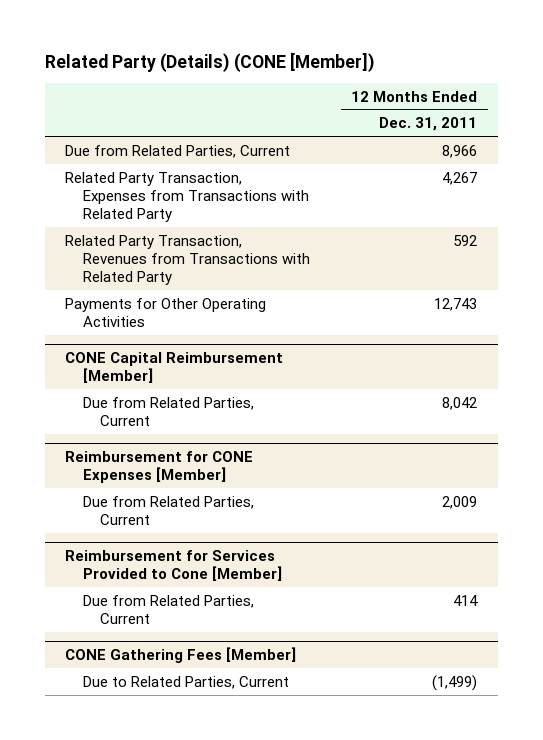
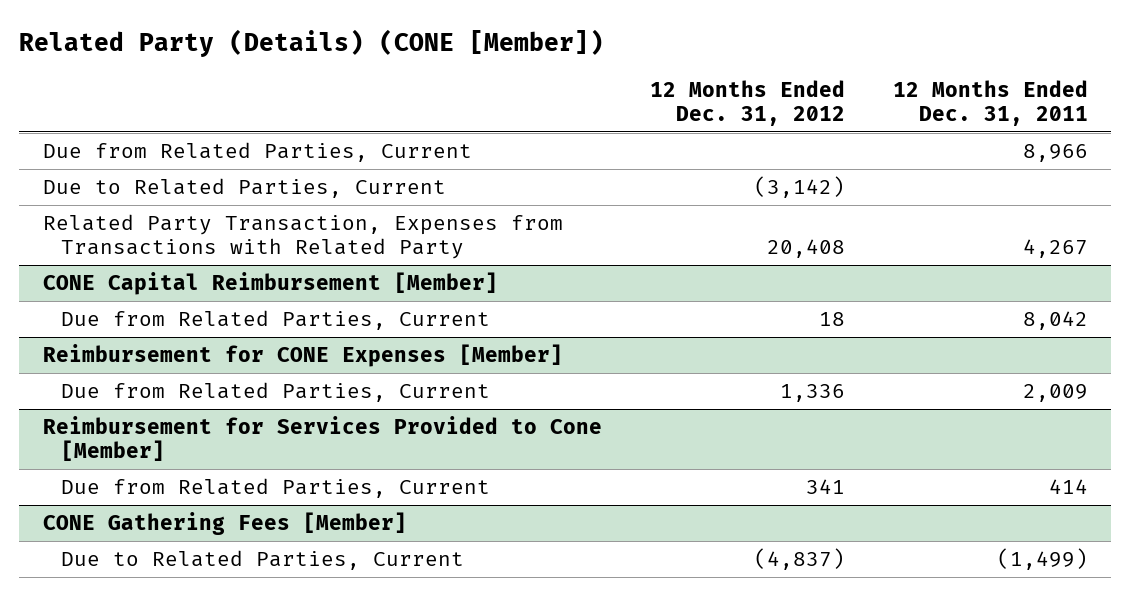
- | 12 Months Ended Dec. 31, 2011
+ | 12 Months Ended Dec. 31, 2012 | 12 Months Ended Dec. 31, 2011
+ Due to Related Parties, Current | (3,142) |
- Related Party Transaction, Revenues from Transactions with Related Party | 592
- Payments for Other Operating Activities | 12,743

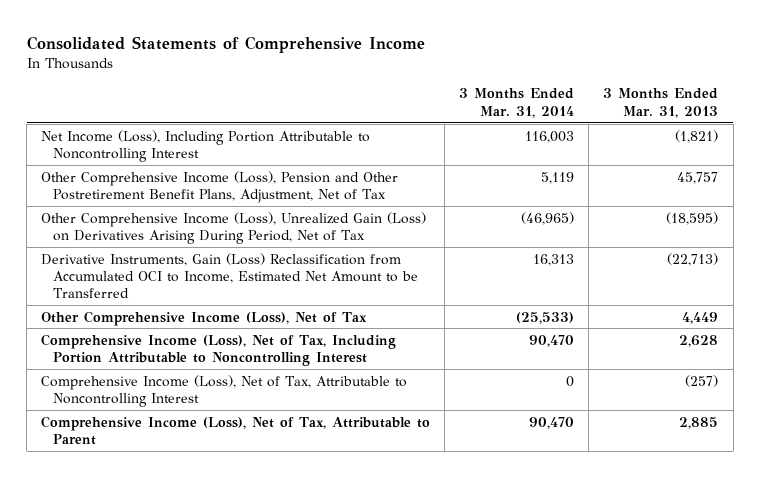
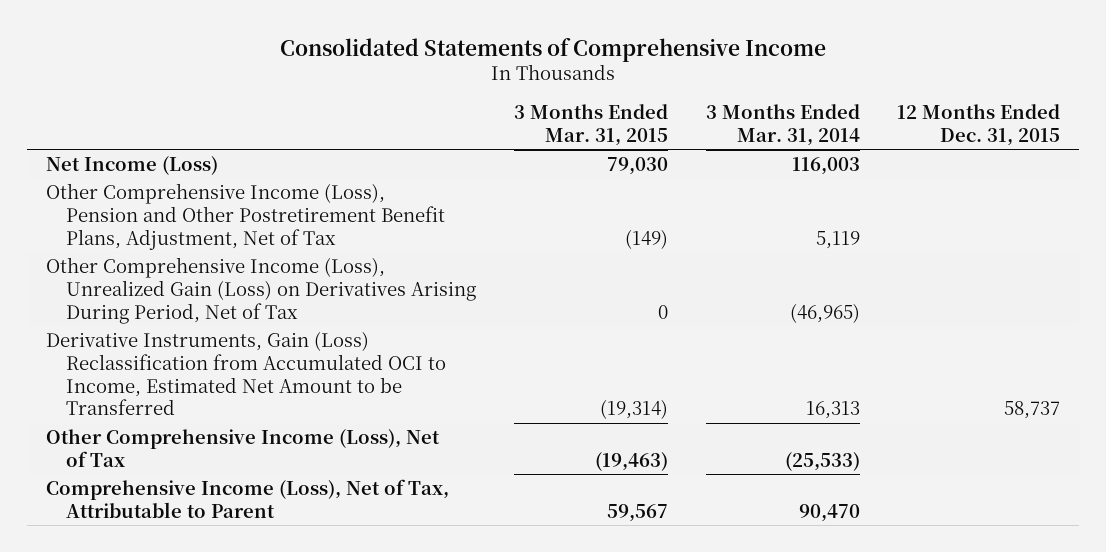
- | 3 Months Ended Mar. 31, 2014 | 3 Months Ended Mar. 31, 2013
+ | 3 Months Ended Mar. 31, 2015 | 3 Months Ended Mar. 31, 2014 | 12 Months Ended Dec. 31, 2015
- Net Income (Loss), Including Portion Attributable to Noncontrolling Interest | 116,003 | (1,821)
+ Net Income (Loss) | 79,030 | 116,003 |
- Comprehensive Income (Loss), Net of Tax, Including Portion Attributable to Noncontrolling Interest | 90,470 | 2,628
- Comprehensive Income (Loss), Net of Tax, Attributable to Noncontrolling Interest | 0 | (257)

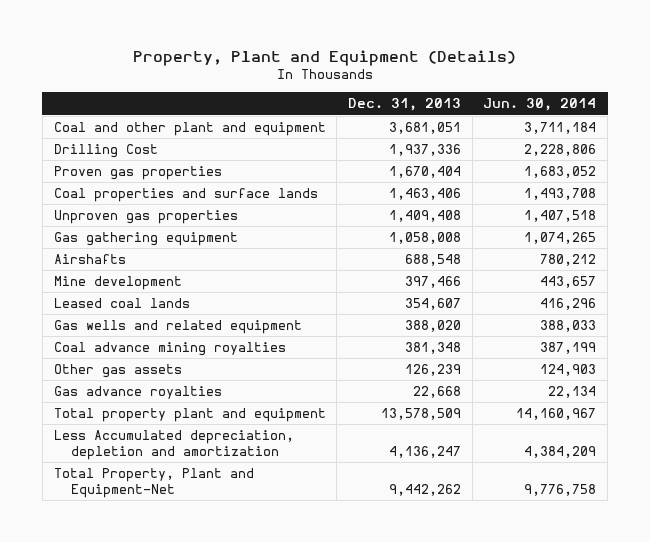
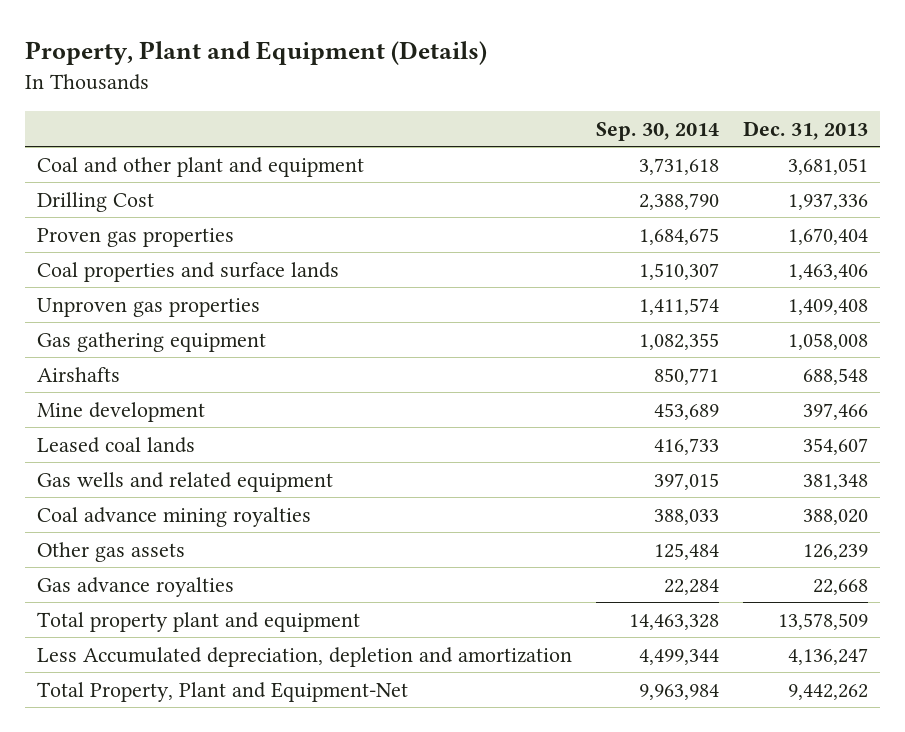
- | Dec. 31, 2013 | Jun. 30, 2014
+ | Sep. 30, 2014 | Dec. 31, 2013
- Gas wells and related equipment | 388,020 | 388,033
- Coal advance mining royalties | 381,348 | 387,199
+ Gas wells and related equipment | 397,015 | 381,348
+ Coal advance mining royalties | 388,033 | 388,020

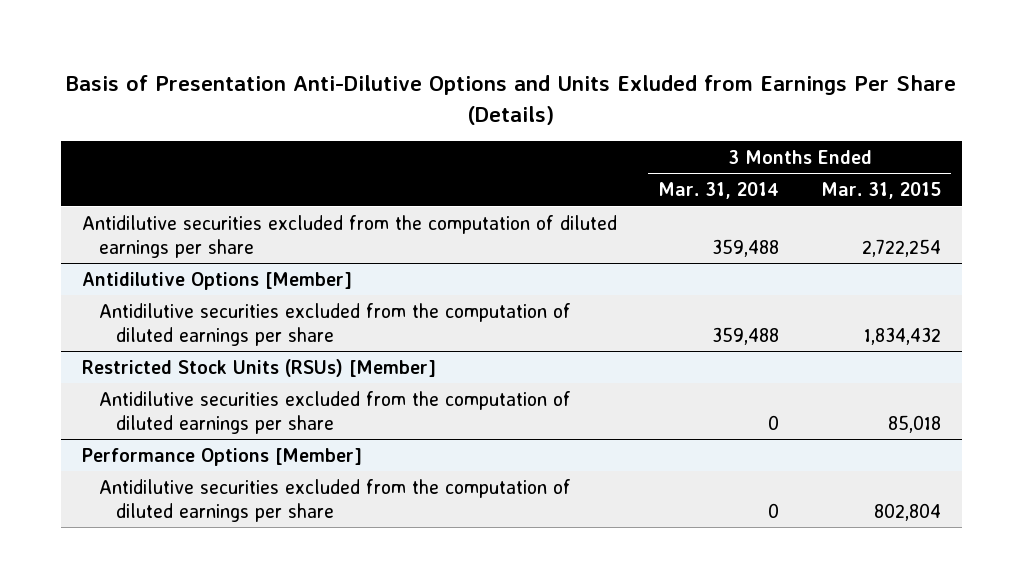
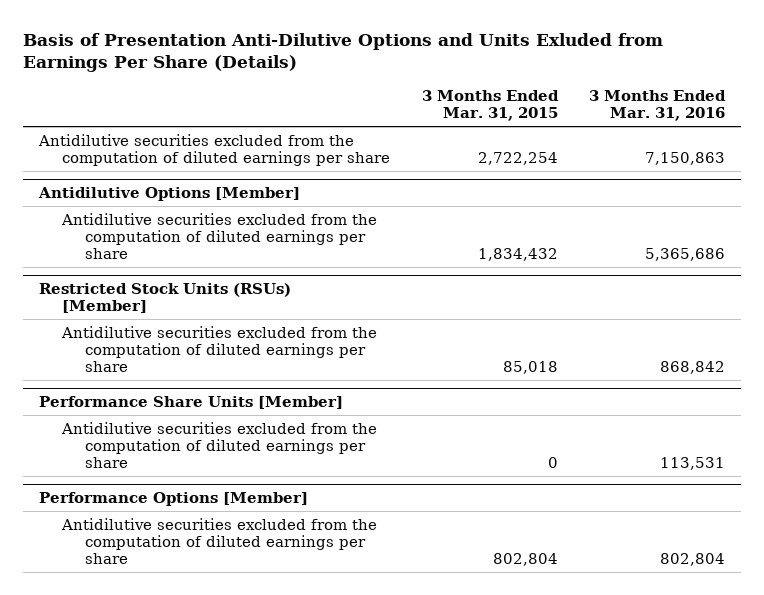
- | 3 Months Ended Mar. 31, 2014 | 3 Months Ended Mar. 31, 2015
+ | 3 Months Ended Mar. 31, 2015 | 3 Months Ended Mar. 31, 2016
+ Performance Share Units [Member]
+ Antidilutive securities excluded from the computation of diluted earnings per share | 0 | 113,531

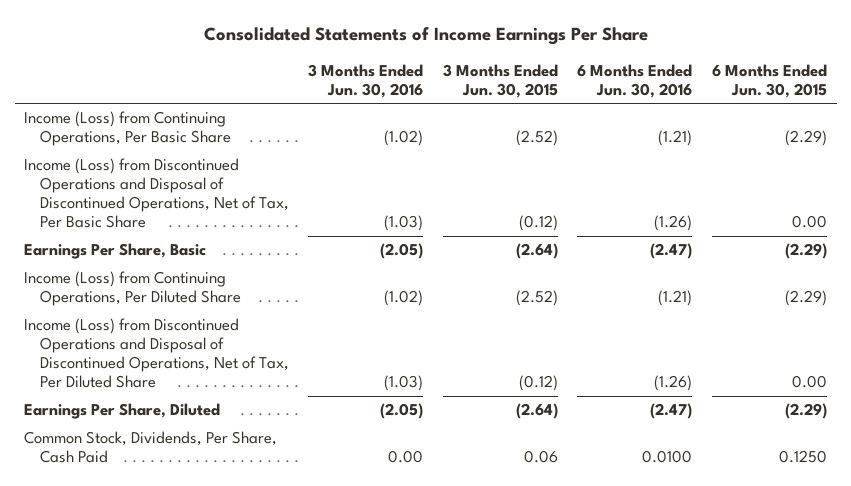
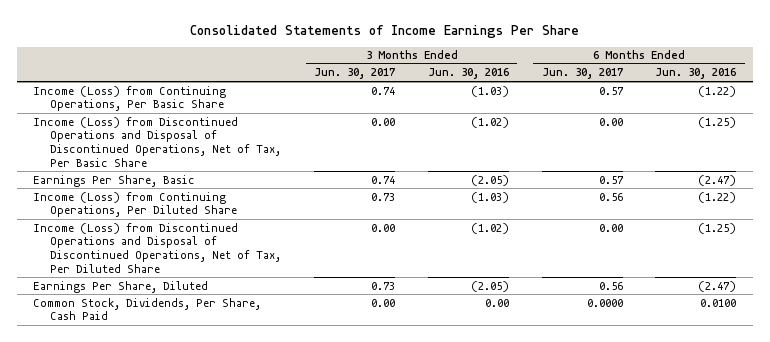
- | 3 Months Ended Jun. 30, 2016 | 3 Months Ended Jun. 30, 2015 | 6 Months Ended Jun. 30, 2016 | 6 Months Ended Jun. 30, 2015
+ | 3 Months Ended Jun. 30, 2017 | 3 Months Ended Jun. 30, 2016 | 6 Months Ended Jun. 30, 2017 | 6 Months Ended Jun. 30, 2016
- Income (Loss) from Continuing Operations, Per Basic Share | (1.02) | (2.52) | (1.21) | (2.29)
- Income (Loss) from Discontinued Operations and Disposal of Discontinued Operations, Net of Tax, Per Basic Share | (1.03) | (0.12) | (1.26) | 0.00
+ Income (Loss) from Continuing Operations, Per Basic Share | 0.74 | (1.03) | 0.57 | (1.22)
+ Income (Loss) from Discontinued Operations and Disposal of Discontinued Operations, Net of Tax, Per Basic Share | 0.00 | (1.02) | 0.00 | (1.25)
- Income (Loss) from Continuing Operations, Per Diluted Share | (1.02) | (2.52) | (1.21) | (2.29)
- Income (Loss) from Discontinued Operations and Disposal of Discontinued Operations, Net of Tax, Per Diluted Share | (1.03) | (0.12) | (1.26) | 0.00
+ Income (Loss) from Continuing Operations, Per Diluted Share | 0.73 | (1.03) | 0.56 | (1.22)
+ Income (Loss) from Discontinued Operations and Disposal of Discontinued Operations, Net of Tax, Per Diluted Share | 0.00 | (1.02) | 0.00 | (1.25)

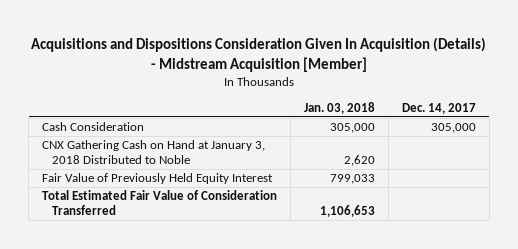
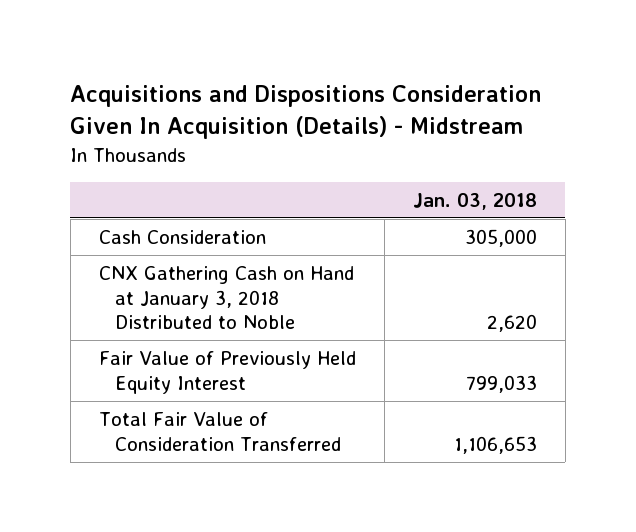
- Acquisitions and Dispositions Consideration Given In Acquisition (Details) - Midstream Acquisition [Member]
+ Acquisitions and Dispositions Consideration Given In Acquisition (Details) - Midstream
- | Jan. 03, 2018 | Dec. 14, 2017
+ | Jan. 03, 2018
- Total Estimated Fair Value of Consideration Transferred | 1,106,653 |
+ Total Fair Value of Consideration Transferred | 1,106,653

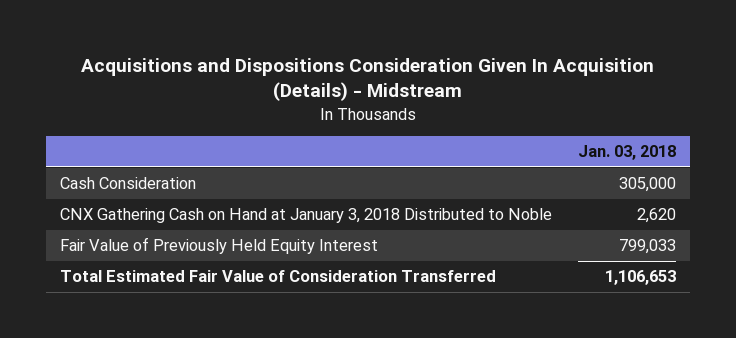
- Total Fair Value of Consideration Transferred | 1,106,653
+ Total Estimated Fair Value of Consideration Transferred | 1,106,653

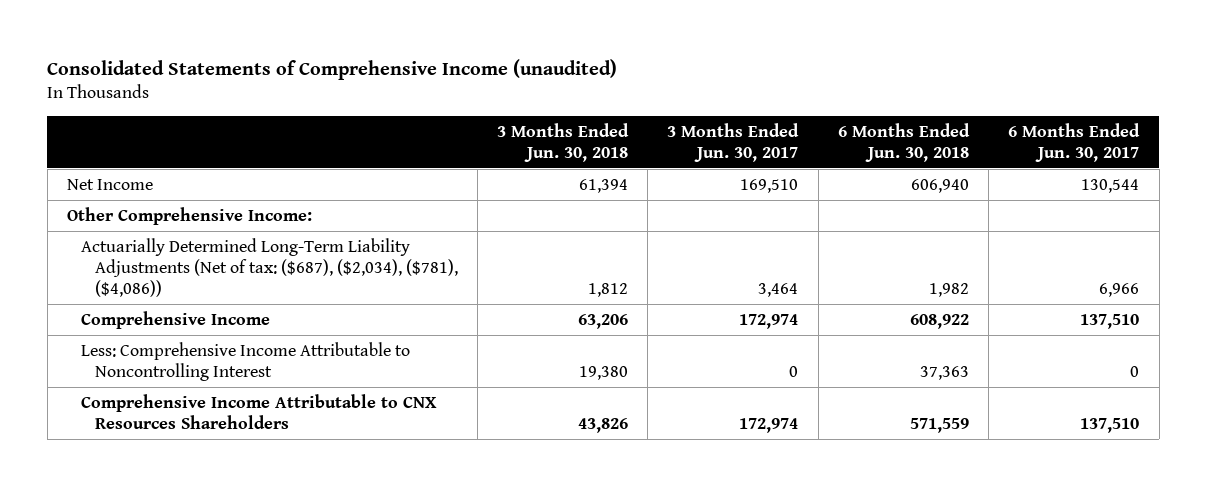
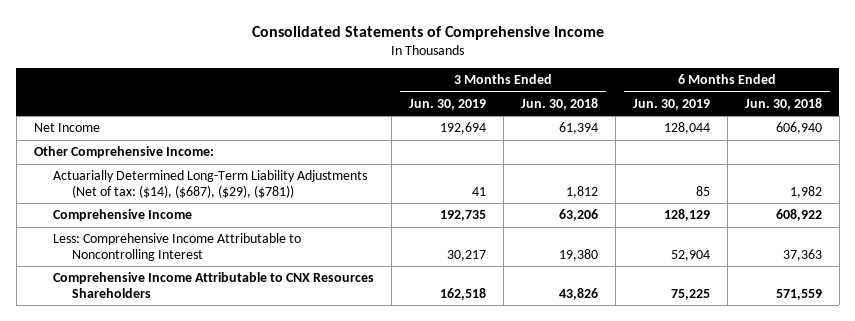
- Consolidated Statements of Comprehensive Income (unaudited)
+ Consolidated Statements of Comprehensive Income
- | 3 Months Ended Jun. 30, 2018 | 3 Months Ended Jun. 30, 2017 | 6 Months Ended Jun. 30, 2018 | 6 Months Ended Jun. 30, 2017
+ | 3 Months Ended Jun. 30, 2019 | 3 Months Ended Jun. 30, 2018 | 6 Months Ended Jun. 30, 2019 | 6 Months Ended Jun. 30, 2018
- Actuarially Determined Long-Term Liability Adjustments (Net of tax: ($687), ($2,034), ($781), ($4,086)) | 1,812 | 3,464 | 1,982 | 6,966
+ Actuarially Determined Long-Term Liability Adjustments (Net of tax: ($14), ($687), ($29), ($781)) | 41 | 1,812 | 85 | 1,982

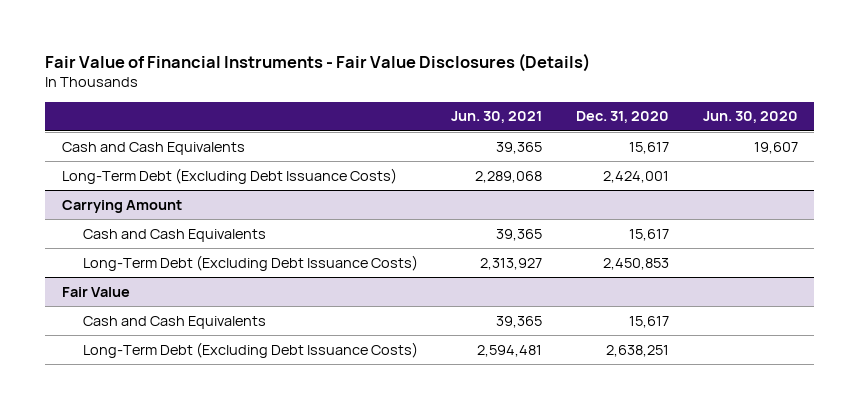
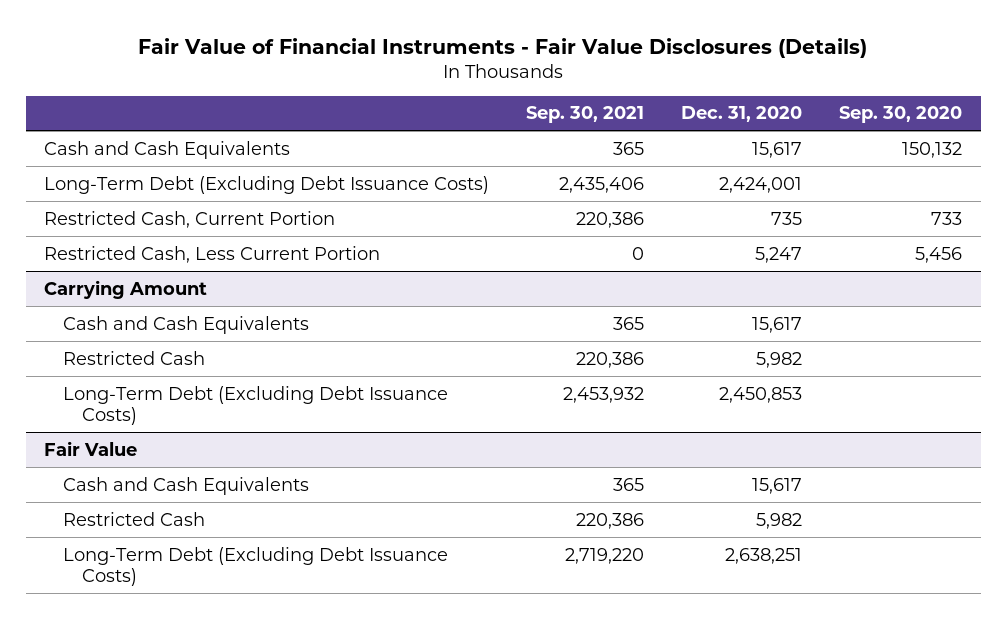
- | Jun. 30, 2021 | Dec. 31, 2020 | Jun. 30, 2020
+ | Sep. 30, 2021 | Dec. 31, 2020 | Sep. 30, 2020
+ Restricted Cash, Current Portion | 220,386 | 735 | 733
+ Restricted Cash, Less Current Portion | 0 | 5,247 | 5,456
@ Carrying Amount
+ Restricted Cash | 220,386 | 5,982 |
@ Fair Value
+ Restricted Cash | 220,386 | 5,982 |

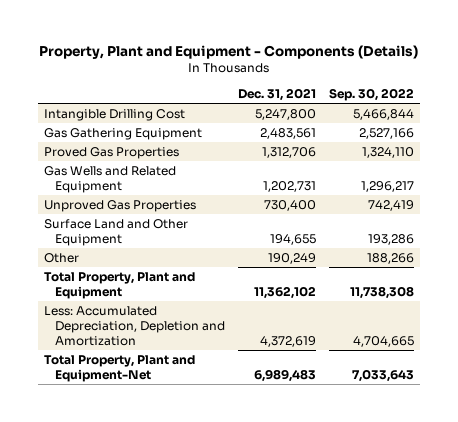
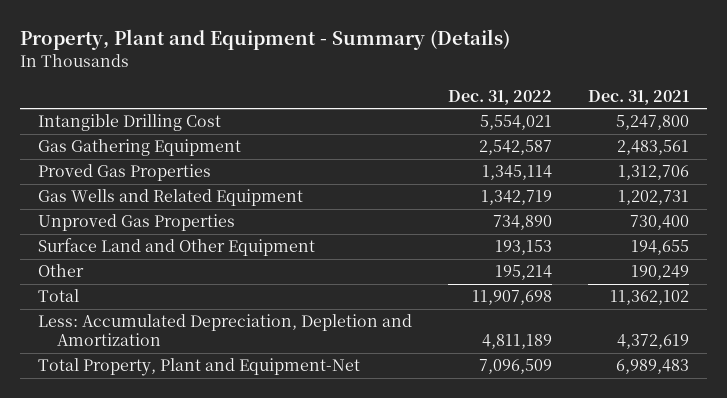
- Property, Plant and Equipment - Components (Details)
+ Property, Plant and Equipment - Summary (Details)
- | Dec. 31, 2021 | Sep. 30, 2022
+ | Dec. 31, 2022 | Dec. 31, 2021
- Total Property, Plant and Equipment | 11,362,102 | 11,738,308
+ Total | 11,907,698 | 11,362,102

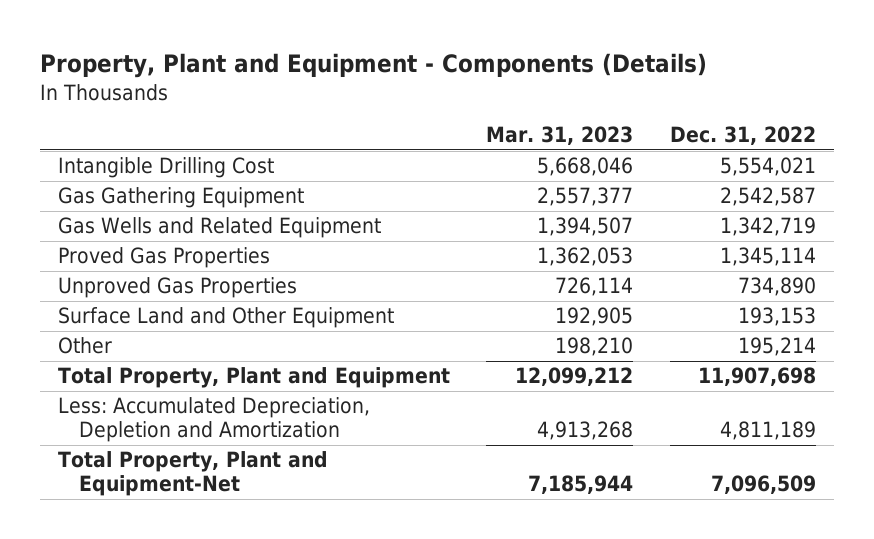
- Property, Plant and Equipment - Summary (Details)
+ Property, Plant and Equipment - Components (Details)
- | Dec. 31, 2022 | Dec. 31, 2021
+ | Mar. 31, 2023 | Dec. 31, 2022
moved down: Proved Gas Properties | 1,362,053 | 1,345,114
- Total | 11,907,698 | 11,362,102
+ Total Property, Plant and Equipment | 12,099,212 | 11,907,698

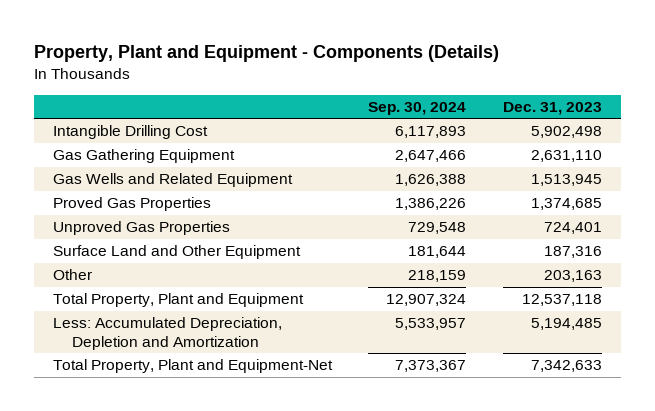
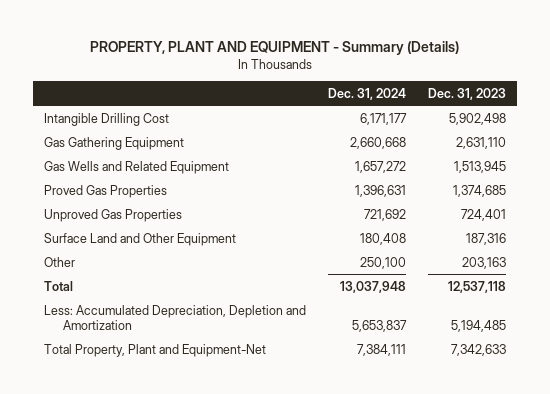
- Property, Plant and Equipment - Components (Details)
+ PROPERTY, PLANT AND EQUIPMENT - Summary (Details)
- | Sep. 30, 2024 | Dec. 31, 2023
+ | Dec. 31, 2024 | Dec. 31, 2023
- Total Property, Plant and Equipment | 12,907,324 | 12,537,118
+ Total | 13,037,948 | 12,537,118

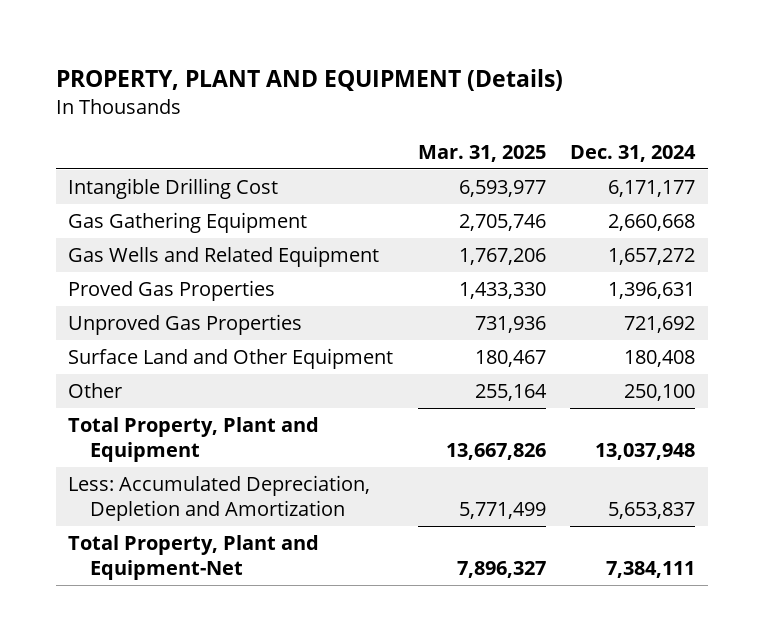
- PROPERTY, PLANT AND EQUIPMENT - Summary (Details)
+ PROPERTY, PLANT AND EQUIPMENT (Details)
- | Dec. 31, 2024 | Dec. 31, 2023
+ | Mar. 31, 2025 | Dec. 31, 2024
- Total | 13,037,948 | 12,537,118
+ Total Property, Plant and Equipment | 13,667,826 | 13,037,948

